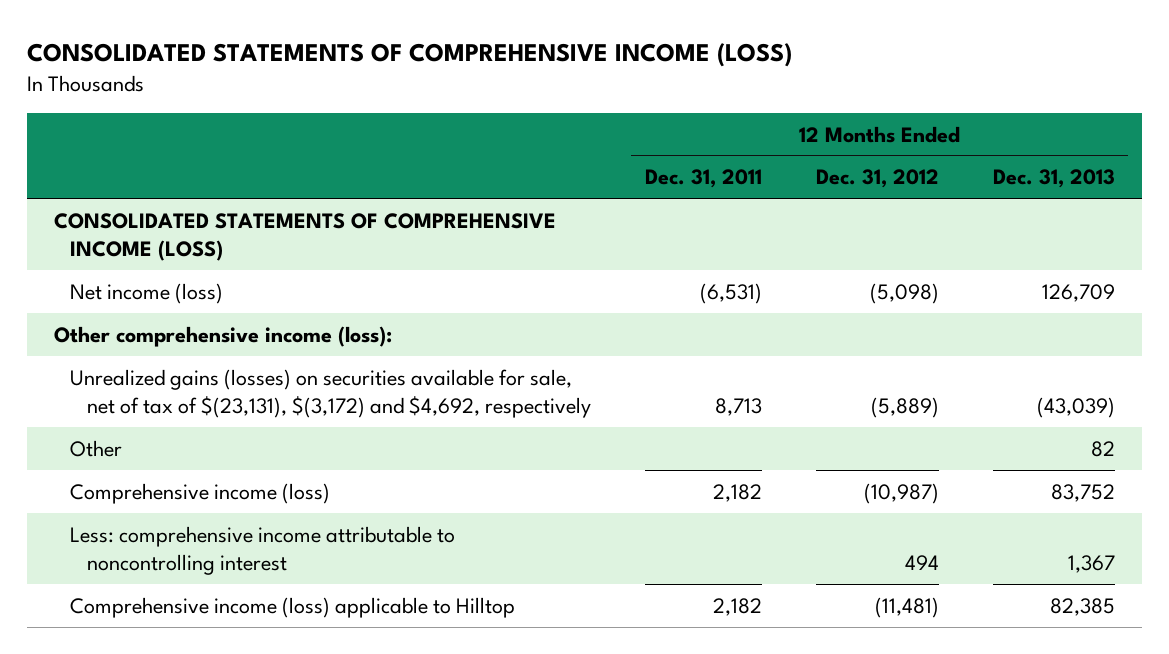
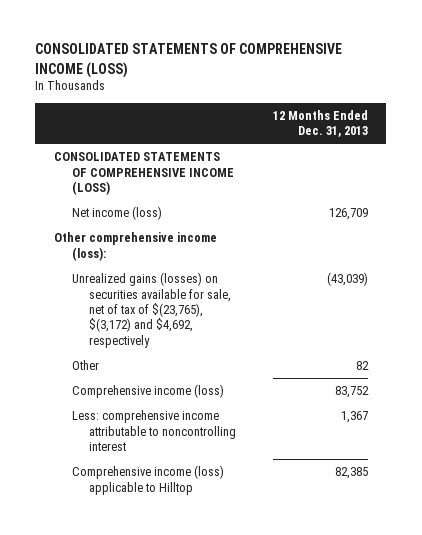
- | 12 Months Ended Dec. 31, 2011 | 12 Months Ended Dec. 31, 2012 | 12 Months Ended Dec. 31, 2013
+ | 12 Months Ended Dec. 31, 2013
- Unrealized gains (losses) on securities available for sale, net of tax of $(23,131), $(3,172) and $4,692, respectively | 8,713 | (5,889) | (43,039)
+ Unrealized gains (losses) on securities available for sale, net of tax of $(23,765), $(3,172) and $4,692, respectively | (43,039)

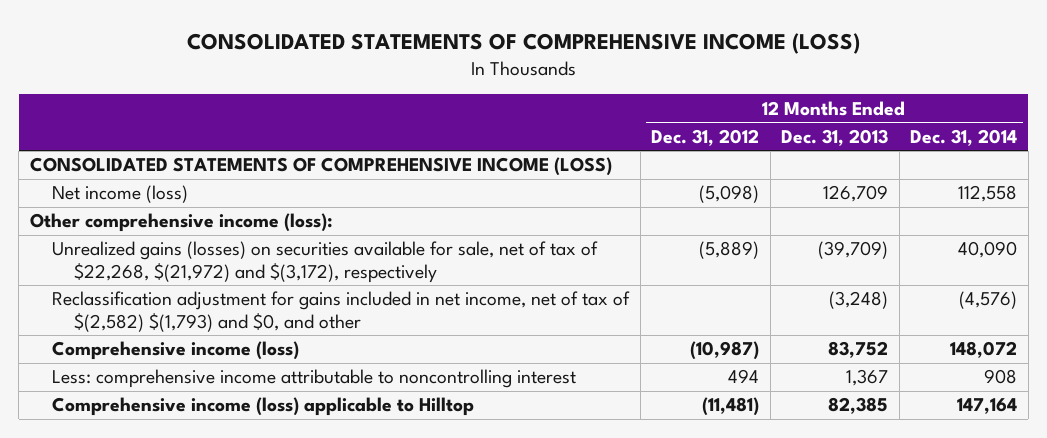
- | 12 Months Ended Dec. 31, 2013
+ | 12 Months Ended Dec. 31, 2012 | 12 Months Ended Dec. 31, 2013 | 12 Months Ended Dec. 31, 2014
- Unrealized gains (losses) on securities available for sale, net of tax of $(23,765), $(3,172) and $4,692, respectively | (43,039)
- Other | 82
+ Unrealized gains (losses) on securities available for sale, net of tax of $22,268, $(21,972) and $(3,172), respectively | (5,889) | (39,709) | 40,090
+ Reclassification adjustment for gains included in net income, net of tax of $(2,582) $(1,793) and $0, and other | | (3,248) | (4,576)

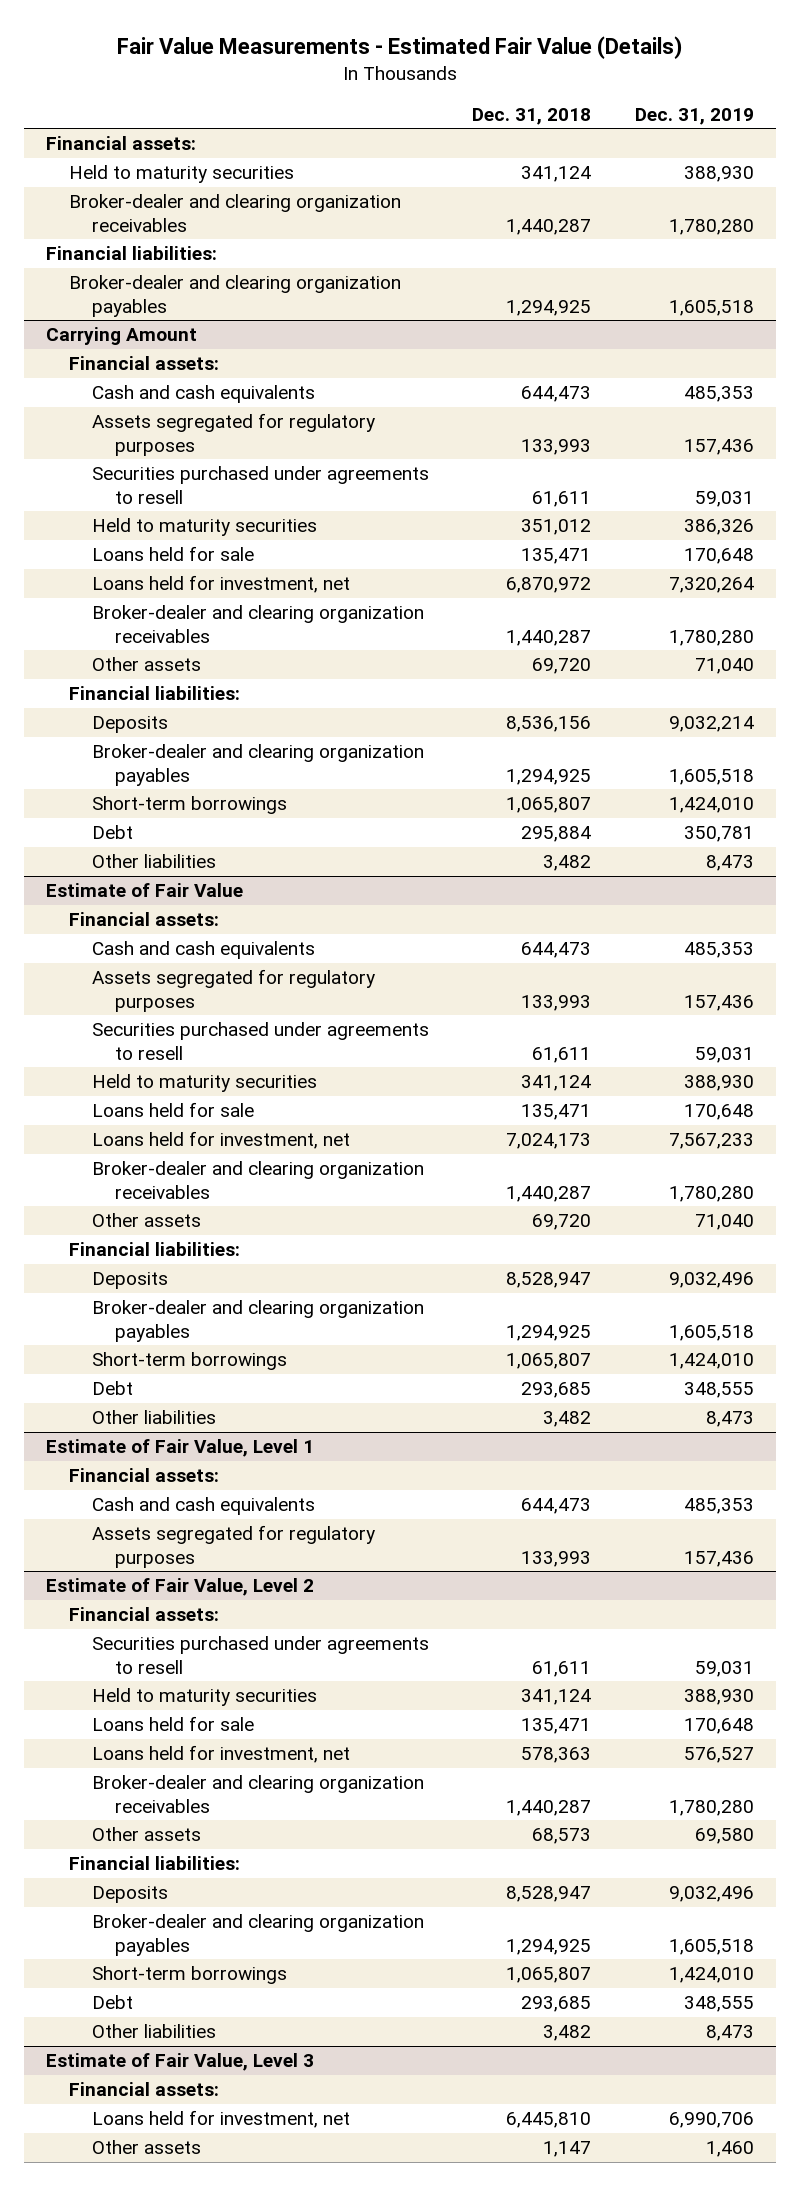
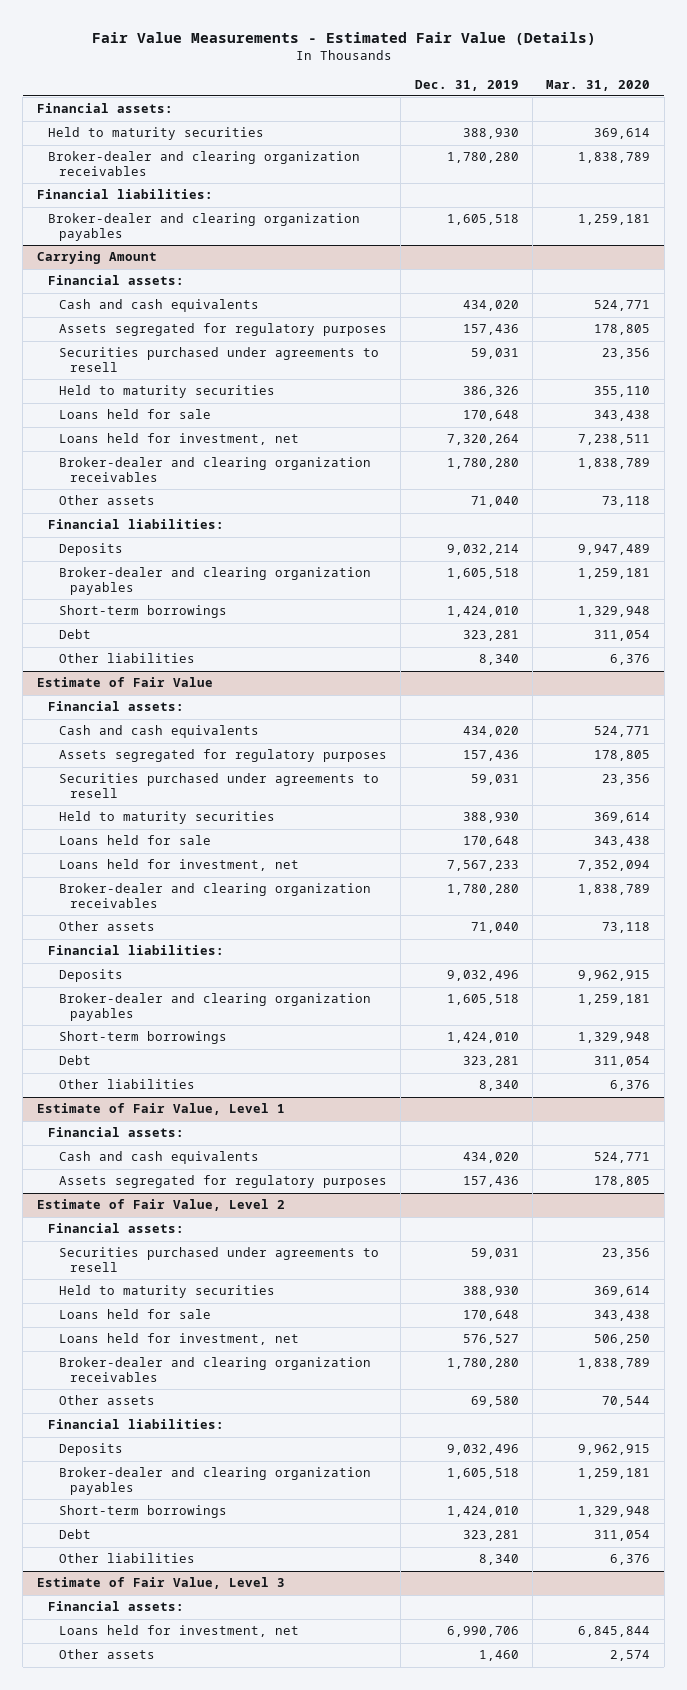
- | Dec. 31, 2018 | Dec. 31, 2019
+ | Dec. 31, 2019 | Mar. 31, 2020
@ Carrying Amount
- Cash and cash equivalents | 644,473 | 485,353
+ Cash and cash equivalents | 434,020 | 524,771
- Debt | 295,884 | 350,781
- Other liabilities | 3,482 | 8,473
+ Debt | 323,281 | 311,054
+ Other liabilities | 8,340 | 6,376
@ Estimate of Fair Value
- Cash and cash equivalents | 644,473 | 485,353
+ Cash and cash equivalents | 434,020 | 524,771
- Debt | 293,685 | 348,555
- Other liabilities | 3,482 | 8,473
+ Debt | 323,281 | 311,054
+ Other liabilities | 8,340 | 6,376
@ Estimate of Fair Value, Level 1
- Cash and cash equivalents | 644,473 | 485,353
+ Cash and cash equivalents | 434,020 | 524,771
@ Estimate of Fair Value, Level 2
- Debt | 293,685 | 348,555
- Other liabilities | 3,482 | 8,473
+ Debt | 323,281 | 311,054
+ Other liabilities | 8,340 | 6,376

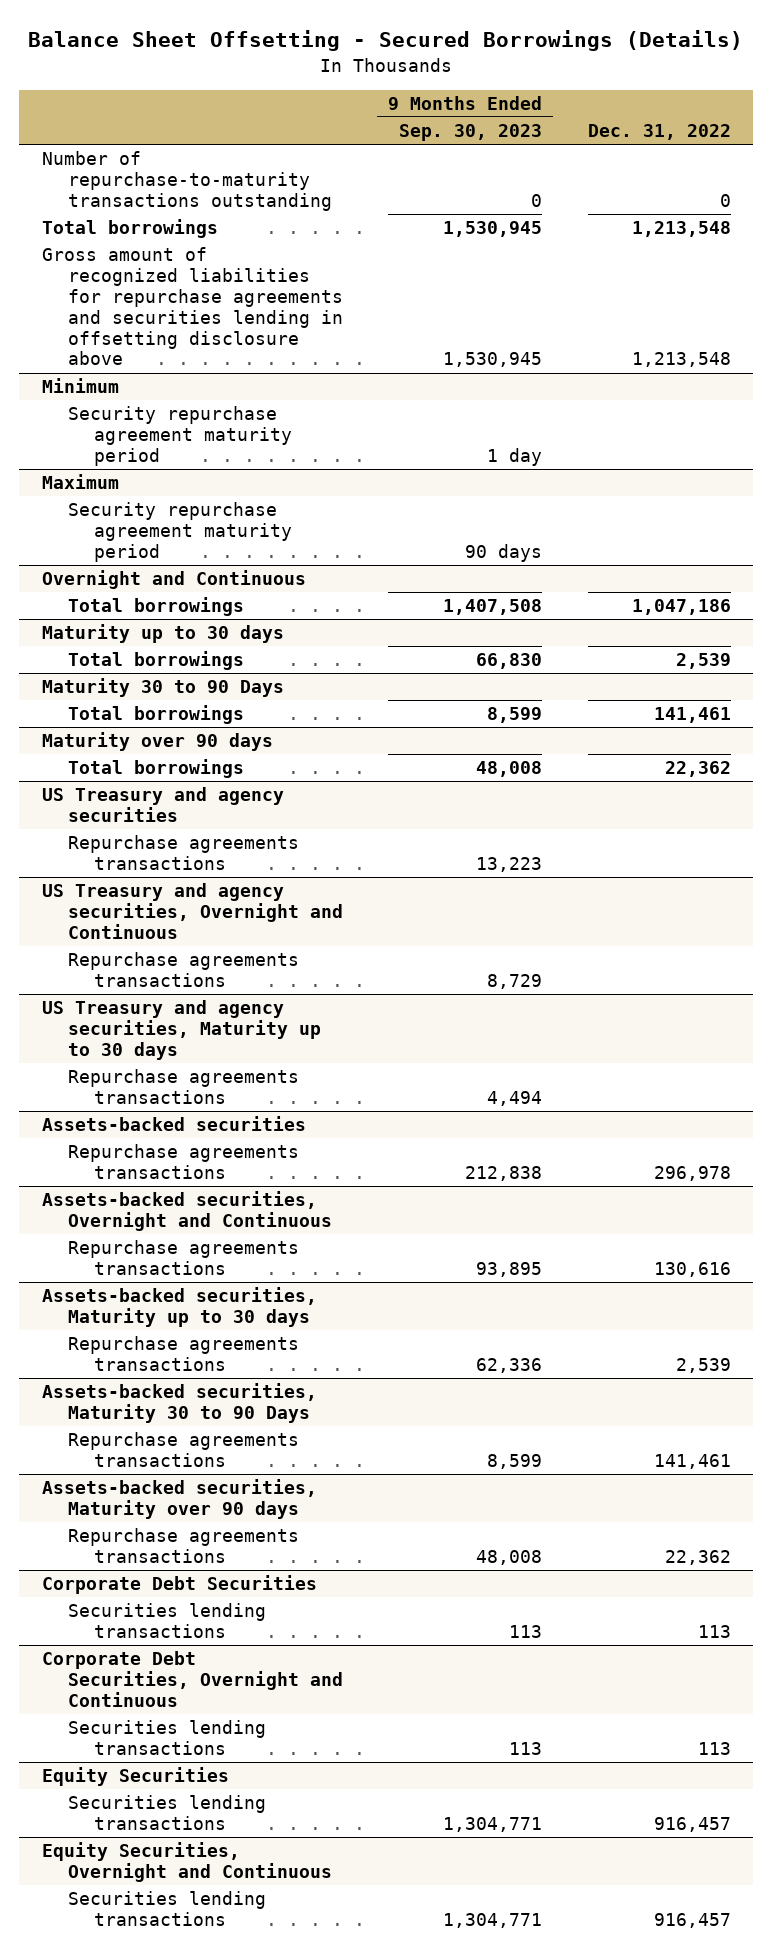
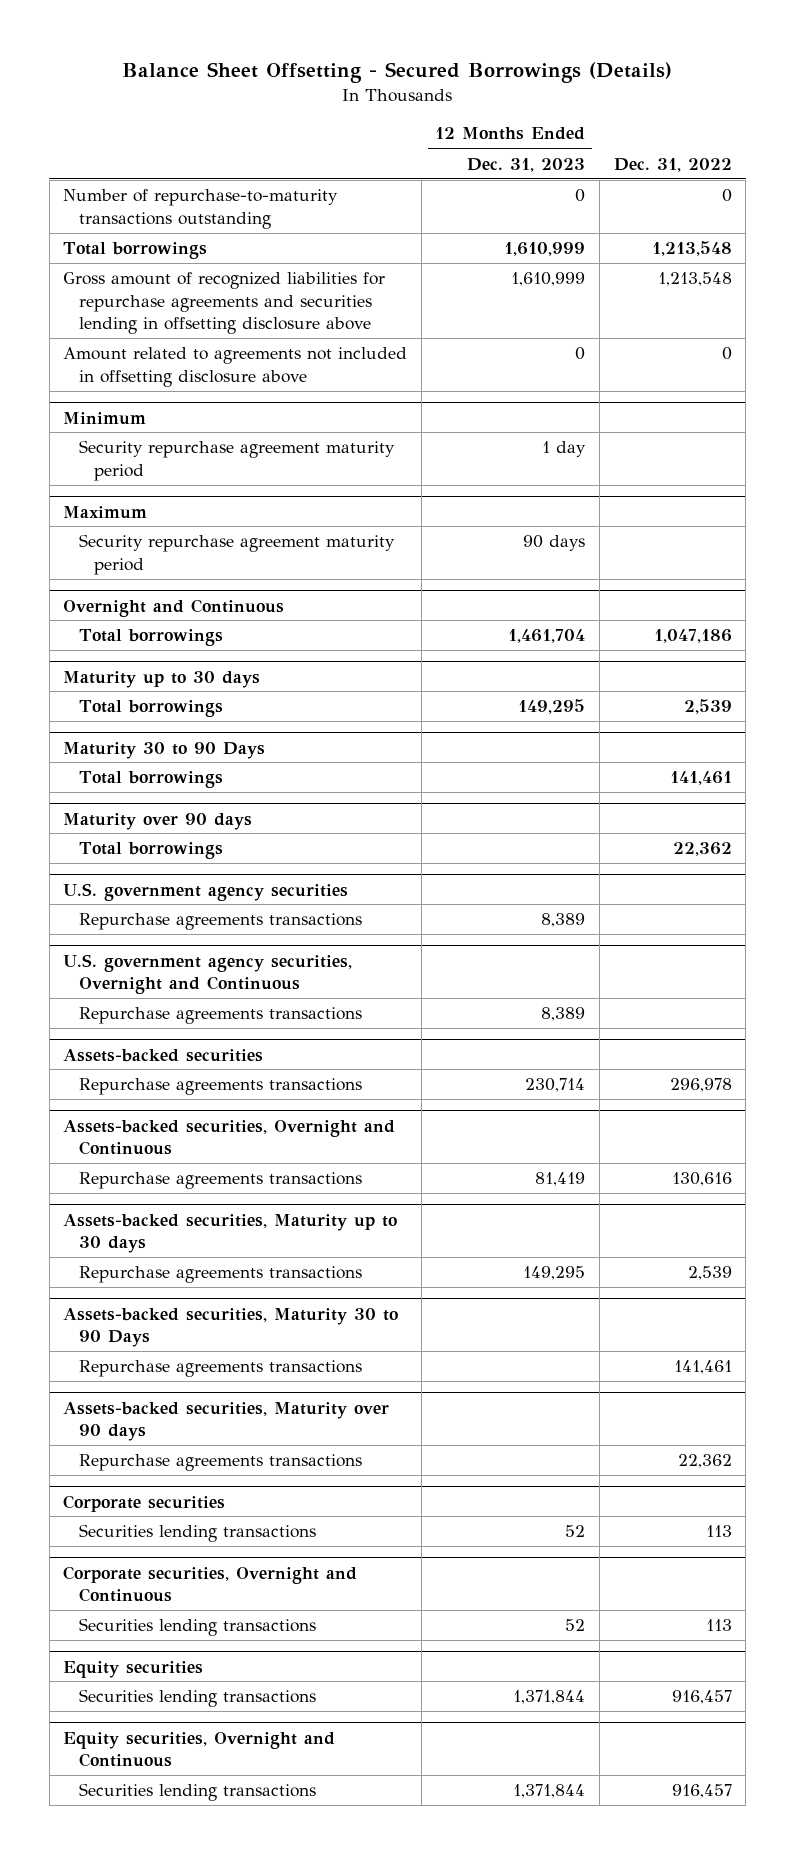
- | 9 Months Ended Sep. 30, 2023 | Dec. 31, 2022
+ | 12 Months Ended Dec. 31, 2023 | Dec. 31, 2022
+ Amount related to agreements not included in offsetting disclosure above | 0 | 0
- US Treasury and agency securities
- Repurchase agreements transactions | 13,223 |
- US Treasury and agency securities, Overnight and Continuous
+ U.S. government agency securities
- US Treasury and agency securities, Maturity up to 30 days
+ U.S. government agency securities, Overnight and Continuous
- Corporate Debt Securities
+ Corporate securities
- Corporate Debt Securities, Overnight and Continuous
+ Corporate securities, Overnight and Continuous
- Equity Securities
+ Equity securities
- Equity Securities, Overnight and Continuous
+ Equity securities, Overnight and Continuous

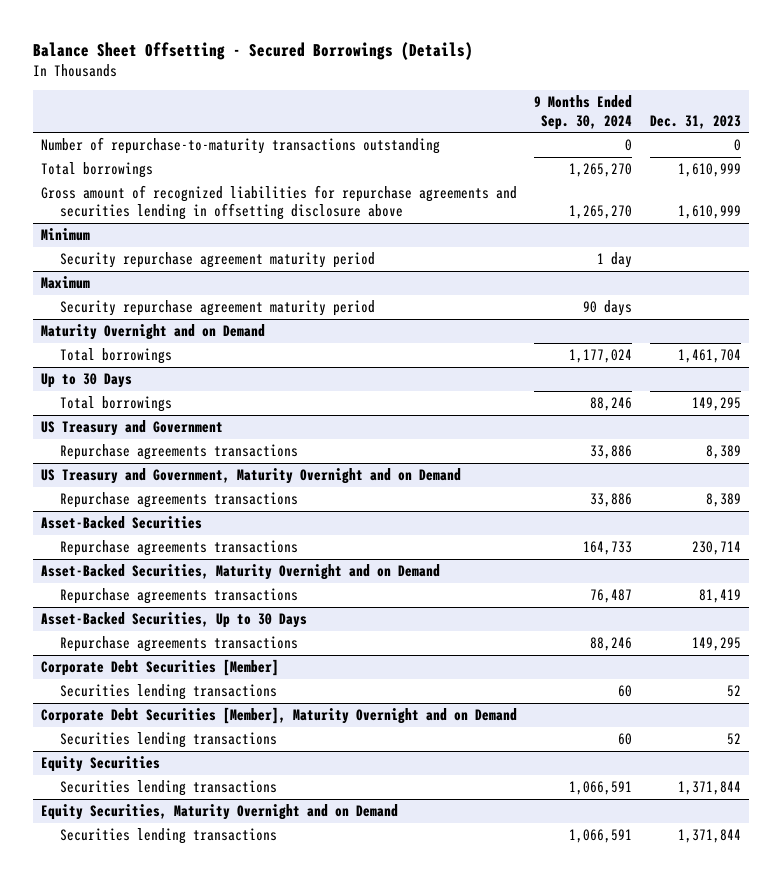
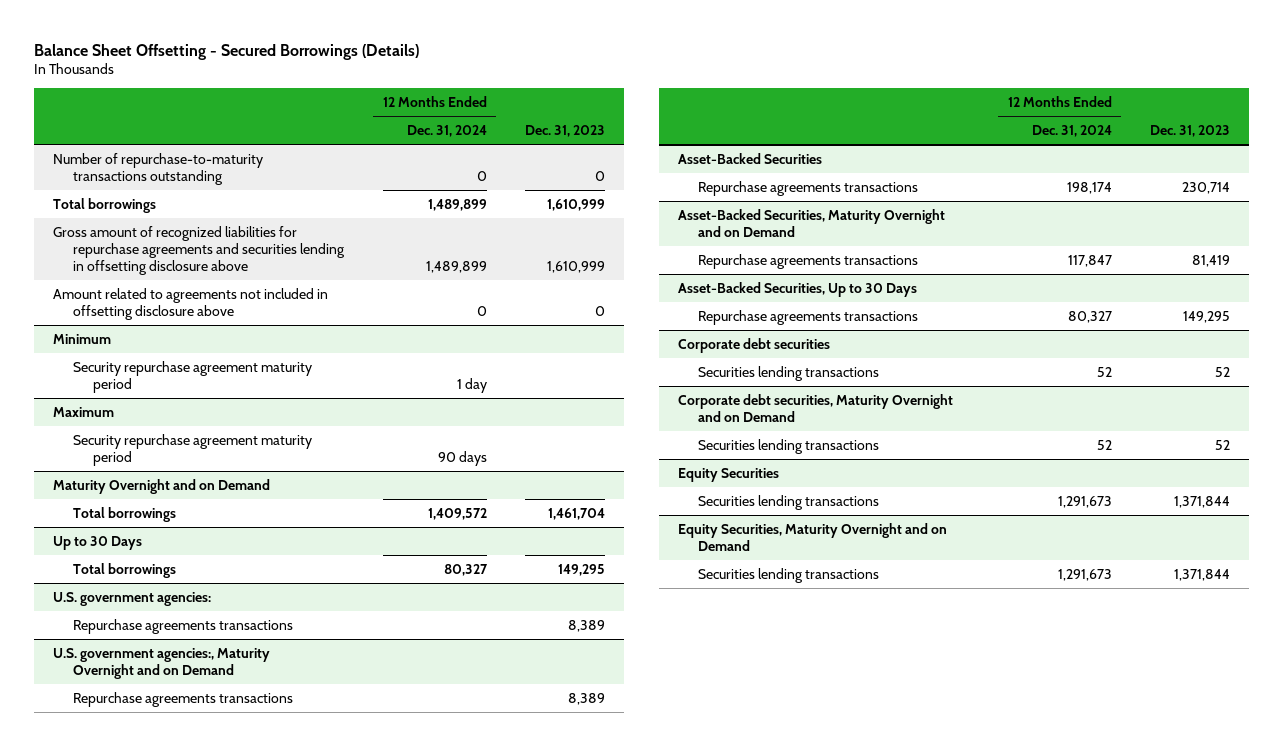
- | 9 Months Ended Sep. 30, 2024 | Dec. 31, 2023
+ | 12 Months Ended Dec. 31, 2024 | Dec. 31, 2023
+ Amount related to agreements not included in offsetting disclosure above | 0 | 0
- US Treasury and Government
+ U.S. government agencies:
- US Treasury and Government, Maturity Overnight and on Demand
+ U.S. government agencies:, Maturity Overnight and on Demand
- Corporate Debt Securities [Member]
+ Corporate debt securities
- Corporate Debt Securities [Member], Maturity Overnight and on Demand
+ Corporate debt securities, Maturity Overnight and on Demand

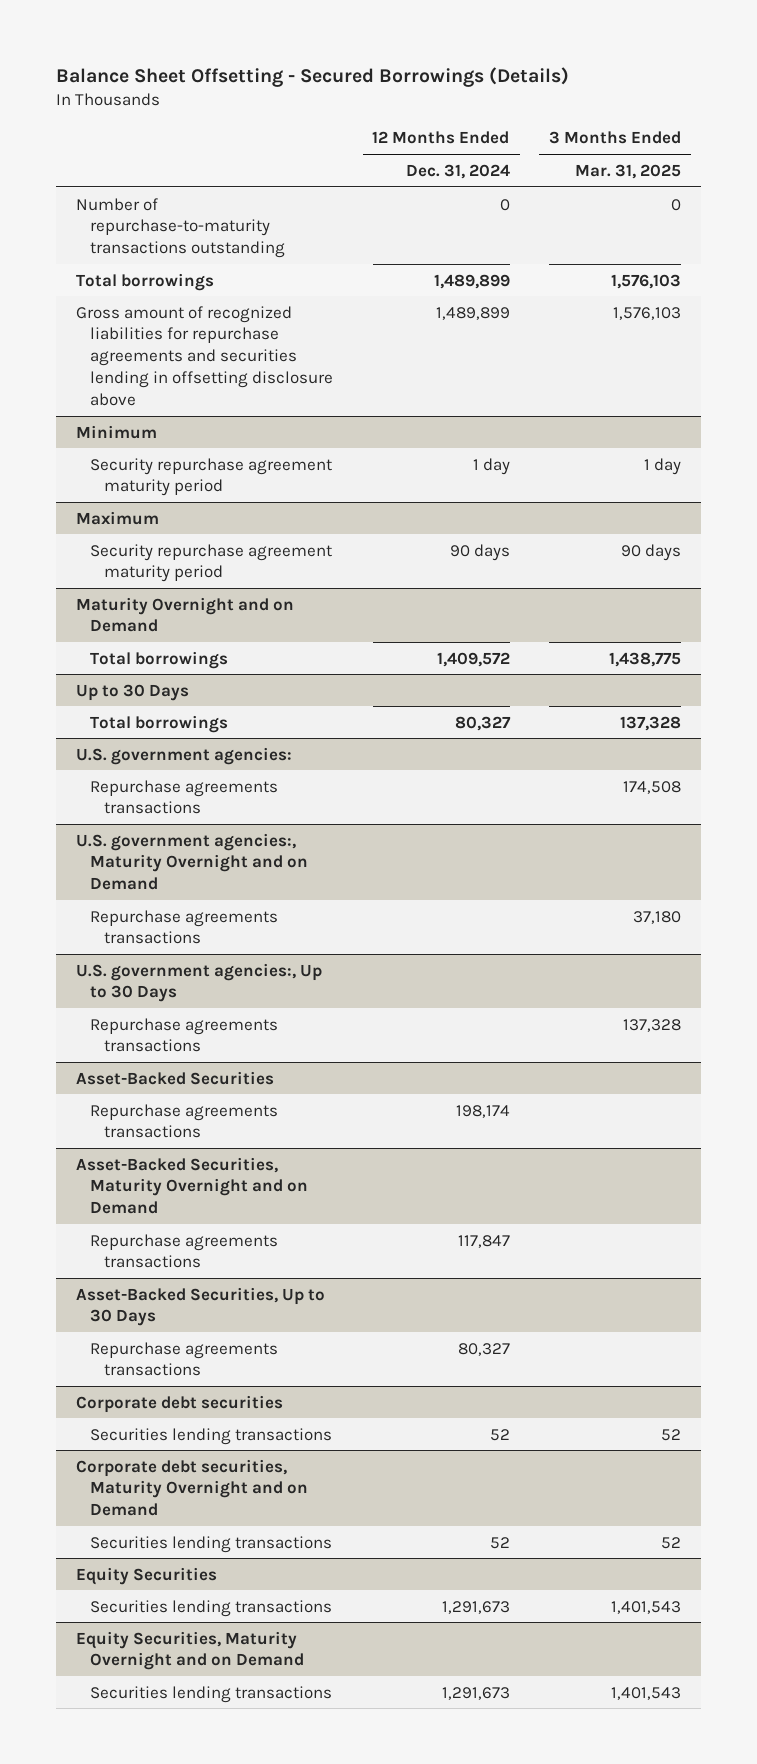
- | 12 Months Ended Dec. 31, 2024 | Dec. 31, 2023
+ | 12 Months Ended Dec. 31, 2024 | 3 Months Ended Mar. 31, 2025
- Amount related to agreements not included in offsetting disclosure above | 0 | 0
+ U.S. government agencies:, Up to 30 Days
+ Repurchase agreements transactions | | 137,328

